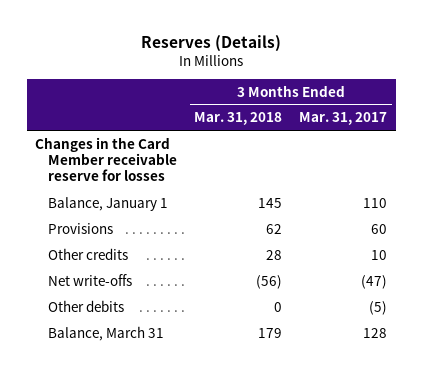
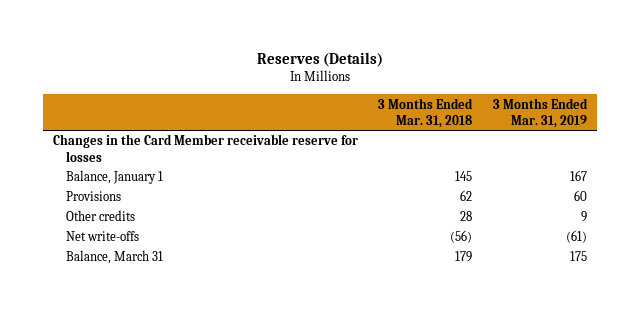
- | 3 Months Ended Mar. 31, 2018 | 3 Months Ended Mar. 31, 2017
+ | 3 Months Ended Mar. 31, 2018 | 3 Months Ended Mar. 31, 2019
- Other debits | 0 | (5)

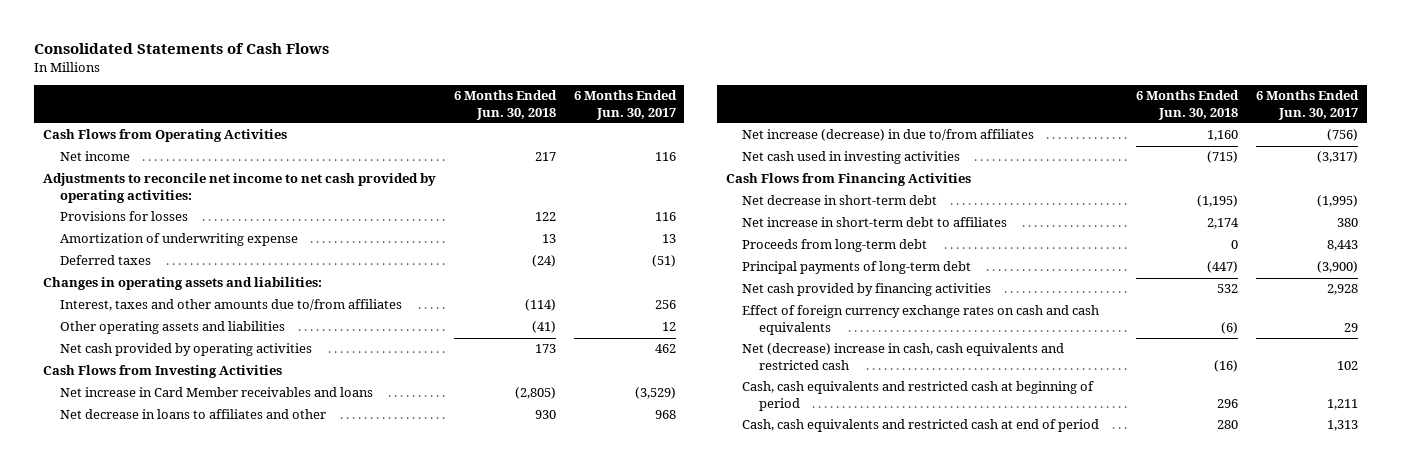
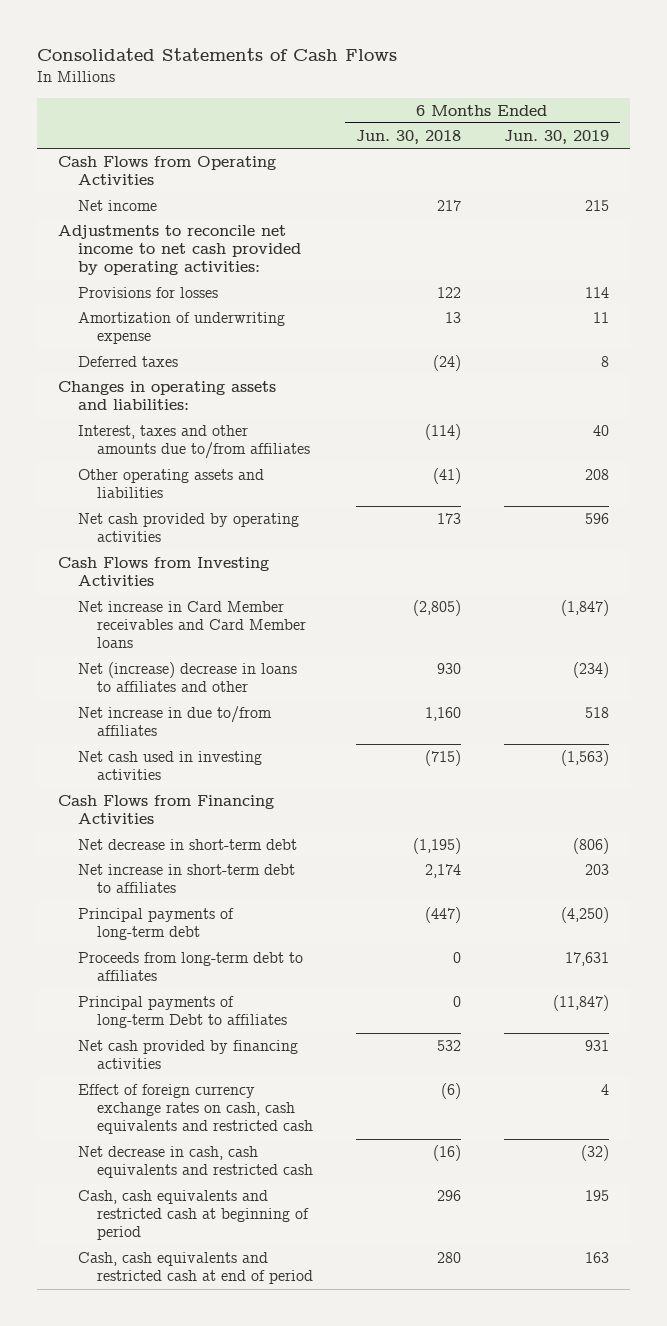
- | 6 Months Ended Jun. 30, 2018 | 6 Months Ended Jun. 30, 2017
+ | 6 Months Ended Jun. 30, 2018 | 6 Months Ended Jun. 30, 2019
- Net increase in Card Member receivables and loans | (2,805) | (3,529)
- Net decrease in loans to affiliates and other | 930 | 968
- Net increase (decrease) in due to/from affiliates | 1,160 | (756)
+ Net increase in Card Member receivables and Card Member loans | (2,805) | (1,847)
+ Net (increase) decrease in loans to affiliates and other | 930 | (234)
+ Net increase in due to/from affiliates | 1,160 | 518
- Proceeds from long-term debt | 0 | 8,443
+ Proceeds from long-term debt to affiliates | 0 | 17,631
+ Principal payments of long-term Debt to affiliates | 0 | (11,847)
- Effect of foreign currency exchange rates on cash and cash equivalents | (6) | 29
- Net (decrease) increase in cash, cash equivalents and restricted cash | (16) | 102
+ Effect of foreign currency exchange rates on cash, cash equivalents and restricted cash | (6) | 4
+ Net decrease in cash, cash equivalents and restricted cash | (16) | (32)

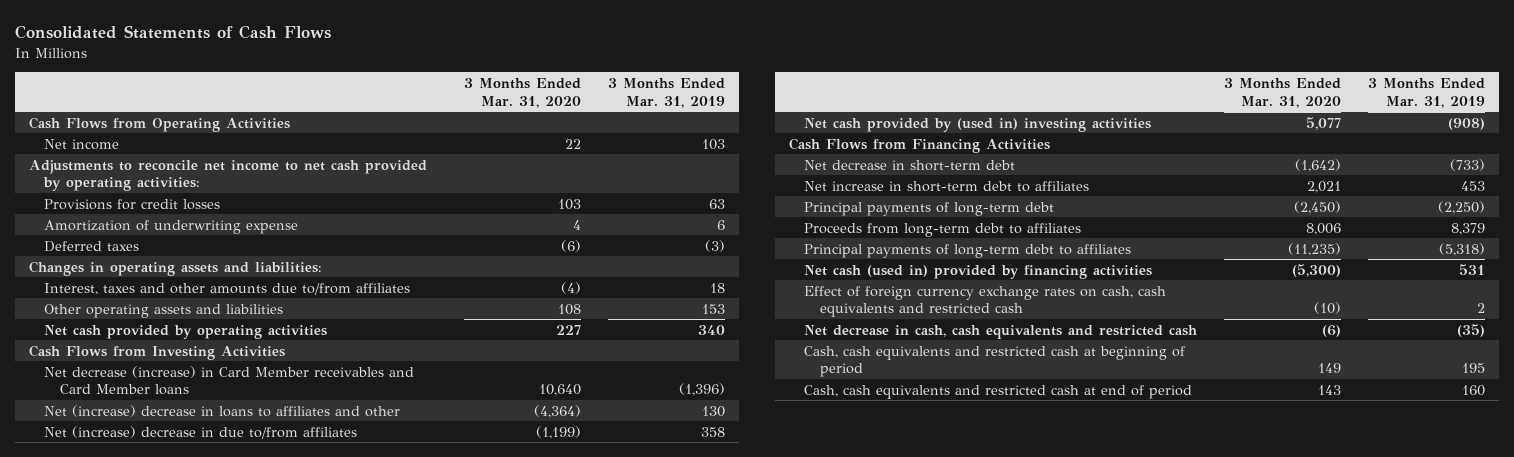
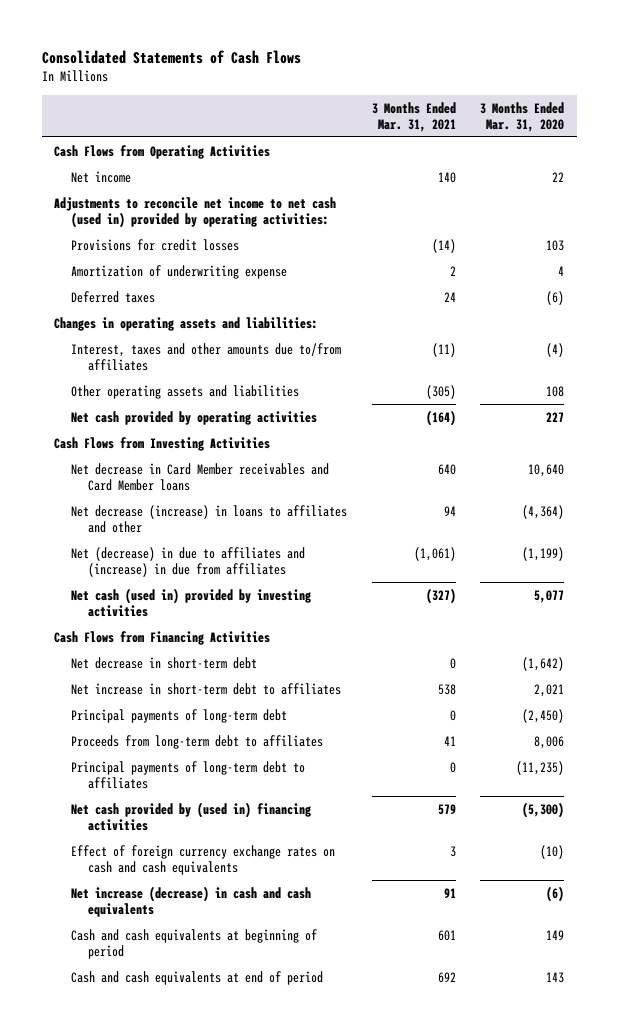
- | 3 Months Ended Mar. 31, 2020 | 3 Months Ended Mar. 31, 2019
+ | 3 Months Ended Mar. 31, 2021 | 3 Months Ended Mar. 31, 2020
- Adjustments to reconcile net income to net cash provided by operating activities:
+ Adjustments to reconcile net income to net cash (used in) provided by operating activities:
- Net decrease (increase) in Card Member receivables and Card Member loans | 10,640 | (1,396)
- Net (increase) decrease in loans to affiliates and other | (4,364) | 130
- Net (increase) decrease in due to/from affiliates | (1,199) | 358
- Net cash provided by (used in) investing activities | 5,077 | (908)
+ Net decrease in Card Member receivables and Card Member loans | 640 | 10,640
+ Net decrease (increase) in loans to affiliates and other | 94 | (4,364)
+ Net (decrease) in due to affiliates and (increase) in due from affiliates | (1,061) | (1,199)
+ Net cash (used in) provided by investing activities | (327) | 5,077
- Net cash (used in) provided by financing activities | (5,300) | 531
- Effect of foreign currency exchange rates on cash, cash equivalents and restricted cash | (10) | 2
- Net decrease in cash, cash equivalents and restricted cash | (6) | (35)
- Cash, cash equivalents and restricted cash at beginning of period | 149 | 195
- Cash, cash equivalents and restricted cash at end of period | 143 | 160
+ Net cash provided by (used in) financing activities | 579 | (5,300)
+ Effect of foreign currency exchange rates on cash and cash equivalents | 3 | (10)
+ Net increase (decrease) in cash and cash equivalents | 91 | (6)
+ Cash and cash equivalents at beginning of period | 601 | 149
+ Cash and cash equivalents at end of period | 692 | 143

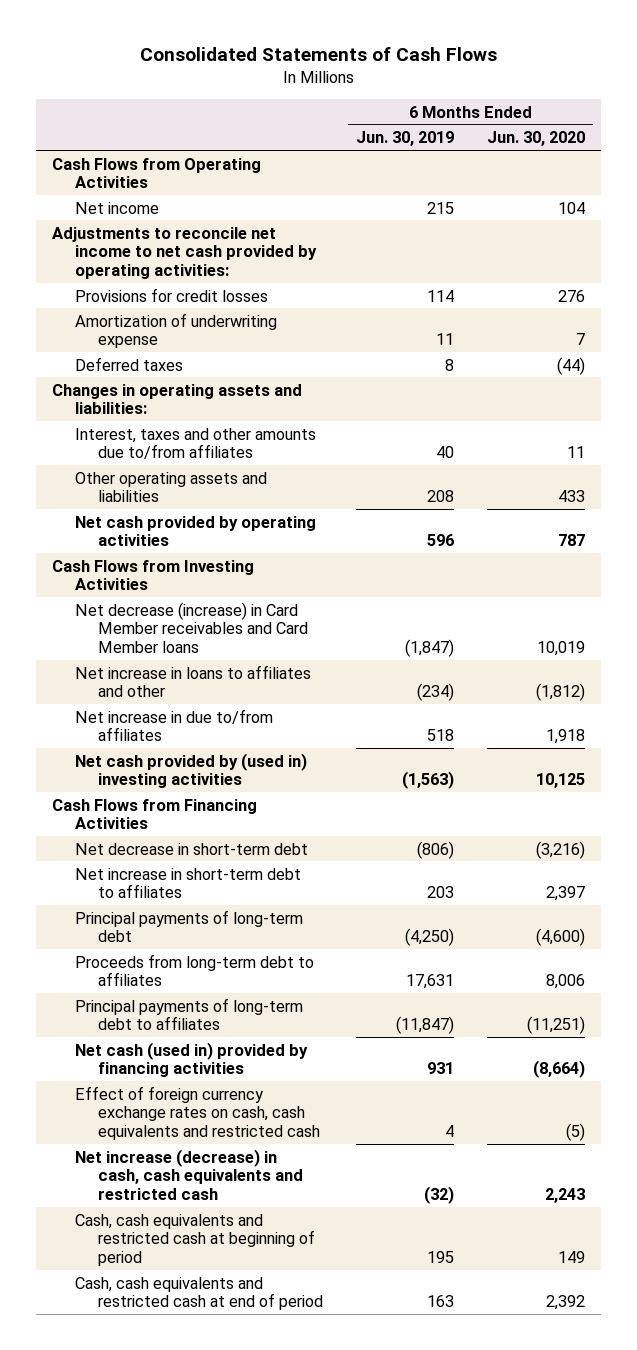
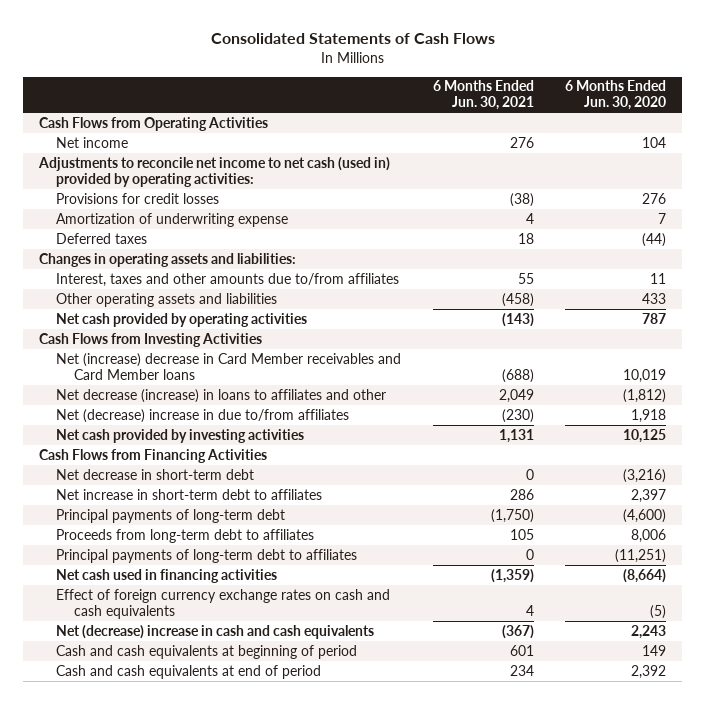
- | 6 Months Ended Jun. 30, 2019 | 6 Months Ended Jun. 30, 2020
+ | 6 Months Ended Jun. 30, 2021 | 6 Months Ended Jun. 30, 2020
- Adjustments to reconcile net income to net cash provided by operating activities:
+ Adjustments to reconcile net income to net cash (used in) provided by operating activities:
- Net decrease (increase) in Card Member receivables and Card Member loans | (1,847) | 10,019
- Net increase in loans to affiliates and other | (234) | (1,812)
- Net increase in due to/from affiliates | 518 | 1,918
- Net cash provided by (used in) investing activities | (1,563) | 10,125
+ Net (increase) decrease in Card Member receivables and Card Member loans | (688) | 10,019
+ Net decrease (increase) in loans to affiliates and other | 2,049 | (1,812)
+ Net (decrease) increase in due to/from affiliates | (230) | 1,918
+ Net cash provided by investing activities | 1,131 | 10,125
- Net cash (used in) provided by financing activities | 931 | (8,664)
- Effect of foreign currency exchange rates on cash, cash equivalents and restricted cash | 4 | (5)
- Net increase (decrease) in cash, cash equivalents and restricted cash | (32) | 2,243
- Cash, cash equivalents and restricted cash at beginning of period | 195 | 149
- Cash, cash equivalents and restricted cash at end of period | 163 | 2,392
+ Net cash used in financing activities | (1,359) | (8,664)
+ Effect of foreign currency exchange rates on cash and cash equivalents | 4 | (5)
+ Net (decrease) increase in cash and cash equivalents | (367) | 2,243
+ Cash and cash equivalents at beginning of period | 601 | 149
+ Cash and cash equivalents at end of period | 234 | 2,392

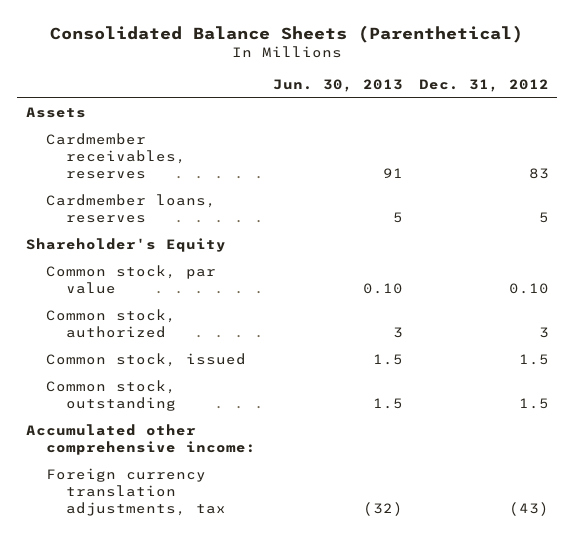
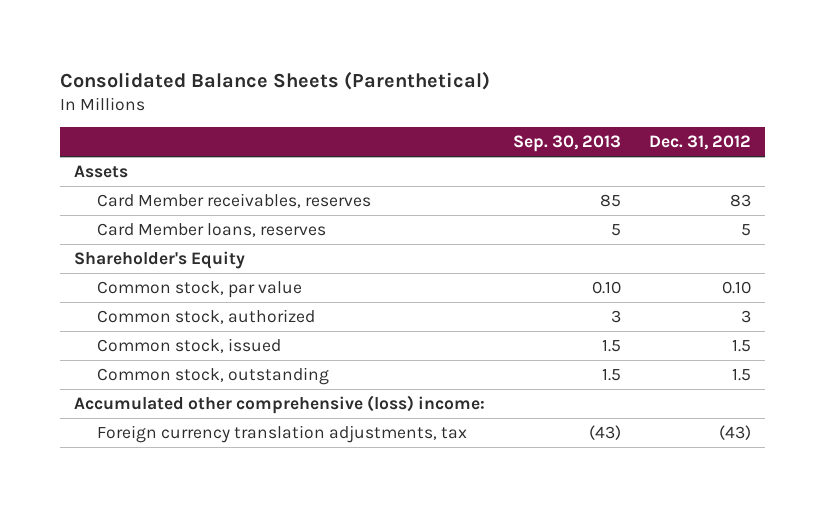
- | Jun. 30, 2013 | Dec. 31, 2012
+ | Sep. 30, 2013 | Dec. 31, 2012
- Cardmember receivables, reserves | 91 | 83
- Cardmember loans, reserves | 5 | 5
+ Card Member receivables, reserves | 85 | 83
+ Card Member loans, reserves | 5 | 5
- Accumulated other comprehensive income:
+ Accumulated other comprehensive (loss) income:

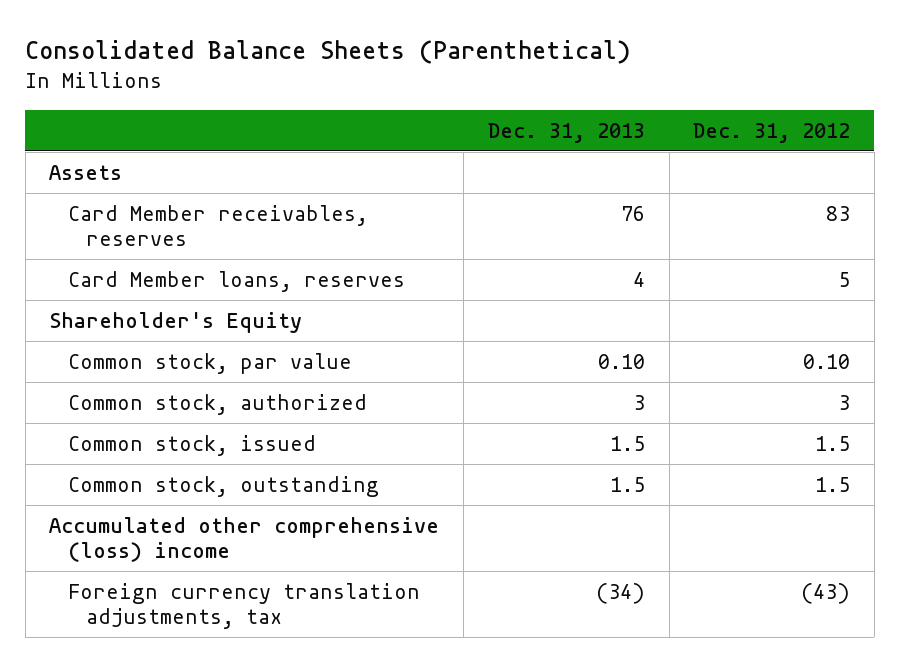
- | Sep. 30, 2013 | Dec. 31, 2012
+ | Dec. 31, 2013 | Dec. 31, 2012
- Accumulated other comprehensive (loss) income:
+ Accumulated other comprehensive (loss) income

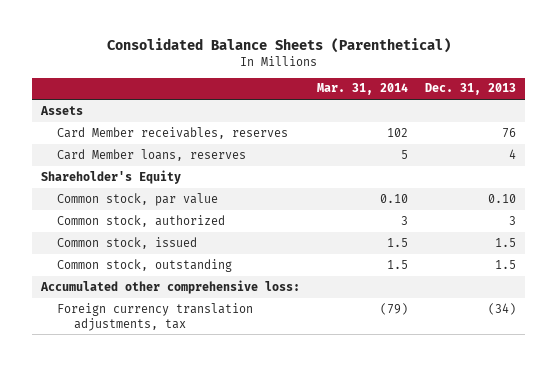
- | Dec. 31, 2013 | Dec. 31, 2012
+ | Mar. 31, 2014 | Dec. 31, 2013
- Accumulated other comprehensive (loss) income
+ Accumulated other comprehensive loss:

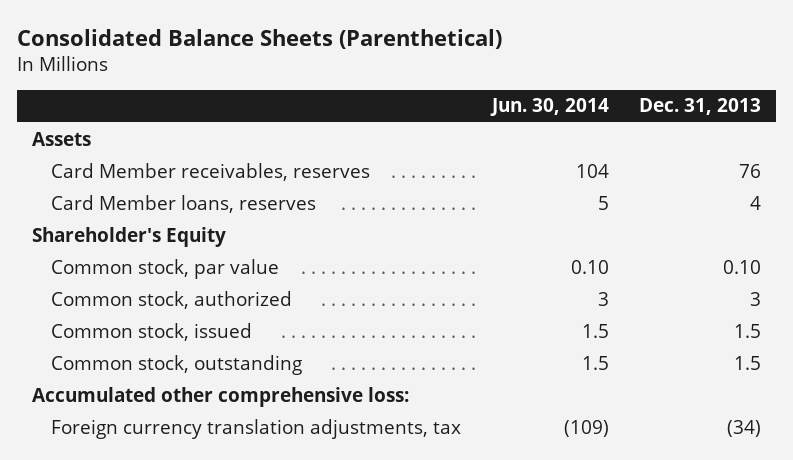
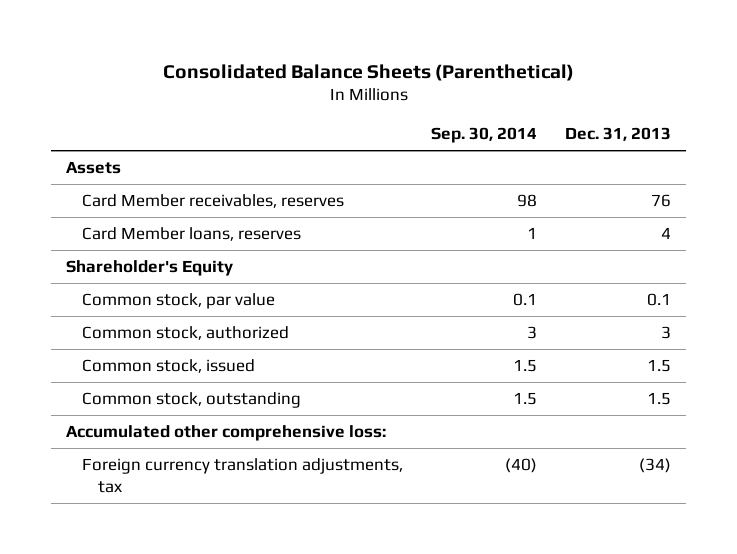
- | Jun. 30, 2014 | Dec. 31, 2013
+ | Sep. 30, 2014 | Dec. 31, 2013
- Common stock, par value | 0.10 | 0.10
+ Common stock, par value | 0.1 | 0.1

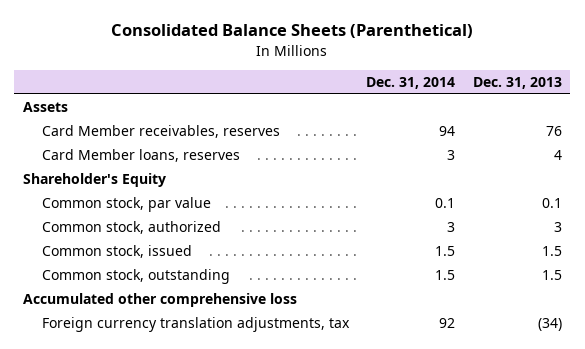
- | Sep. 30, 2014 | Dec. 31, 2013
+ | Dec. 31, 2014 | Dec. 31, 2013
- Accumulated other comprehensive loss:
+ Accumulated other comprehensive loss

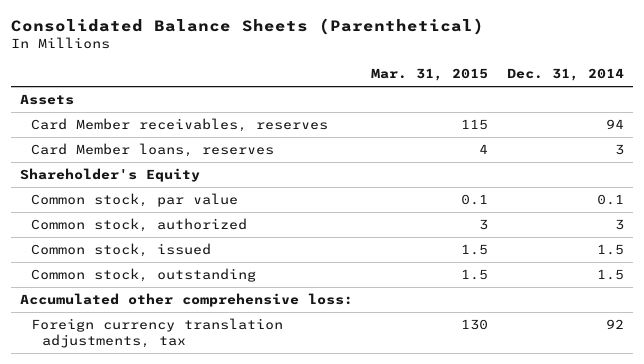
- | Dec. 31, 2014 | Dec. 31, 2013
+ | Mar. 31, 2015 | Dec. 31, 2014
- Accumulated other comprehensive loss
+ Accumulated other comprehensive loss:

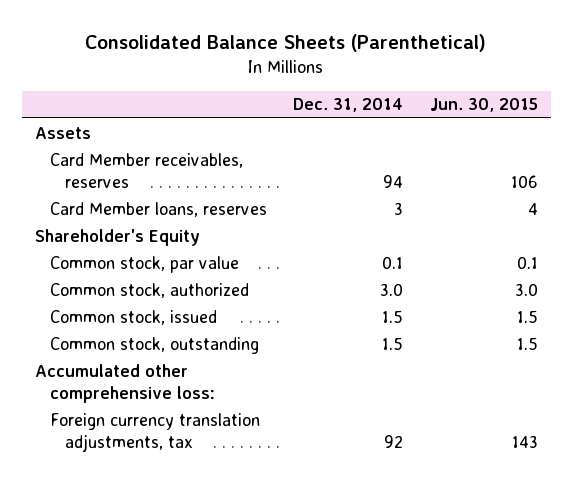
- | Mar. 31, 2015 | Dec. 31, 2014
+ | Dec. 31, 2014 | Jun. 30, 2015
- Common stock, authorized | 3 | 3
+ Common stock, authorized | 3.0 | 3.0

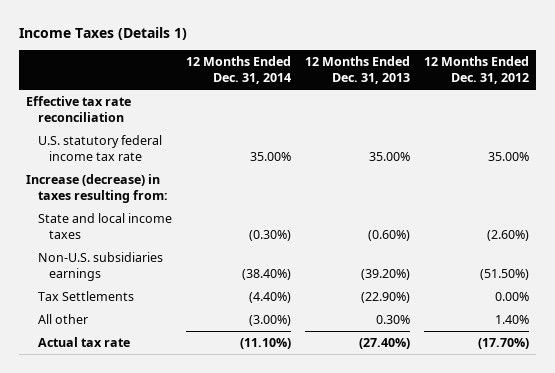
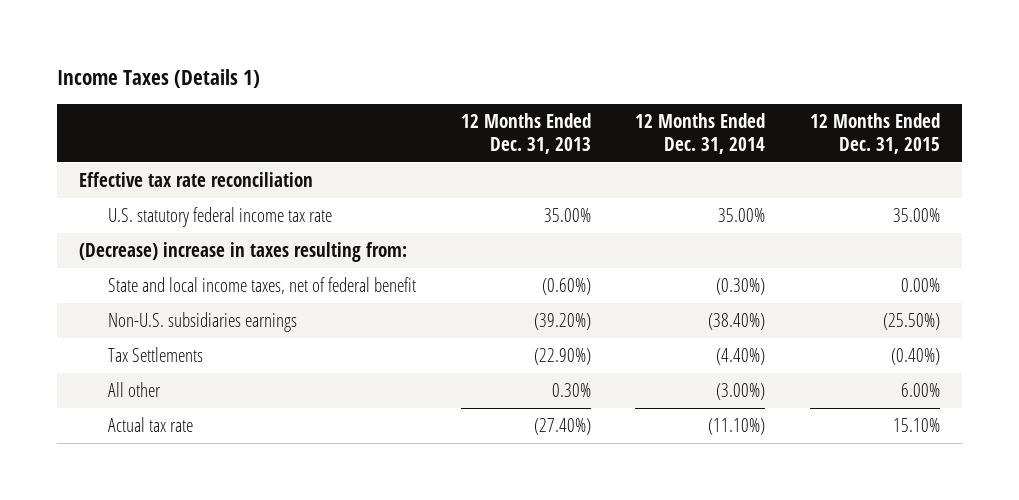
- | 12 Months Ended Dec. 31, 2014 | 12 Months Ended Dec. 31, 2013 | 12 Months Ended Dec. 31, 2012
+ | 12 Months Ended Dec. 31, 2013 | 12 Months Ended Dec. 31, 2014 | 12 Months Ended Dec. 31, 2015
- Increase (decrease) in taxes resulting from:
- State and local income taxes | (0.30%) | (0.60%) | (2.60%)
+ (Decrease) increase in taxes resulting from:
+ State and local income taxes, net of federal benefit | (0.60%) | (0.30%) | 0.00%

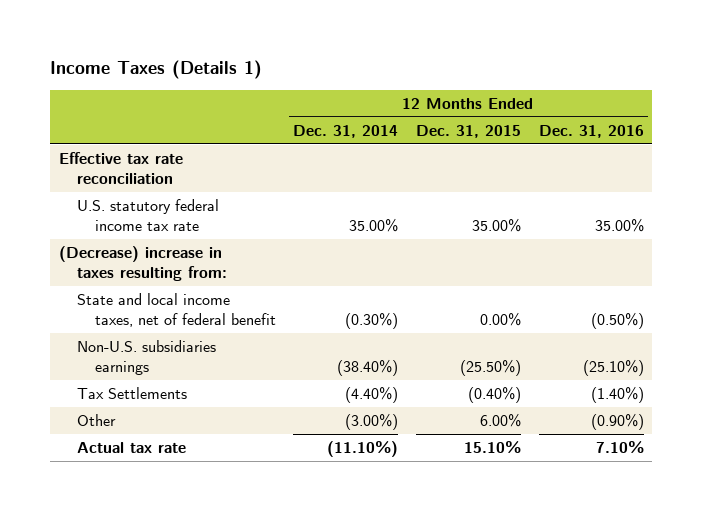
- | 12 Months Ended Dec. 31, 2013 | 12 Months Ended Dec. 31, 2014 | 12 Months Ended Dec. 31, 2015
+ | 12 Months Ended Dec. 31, 2014 | 12 Months Ended Dec. 31, 2015 | 12 Months Ended Dec. 31, 2016
- All other | 0.30% | (3.00%) | 6.00%
+ Other | (3.00%) | 6.00% | (0.90%)

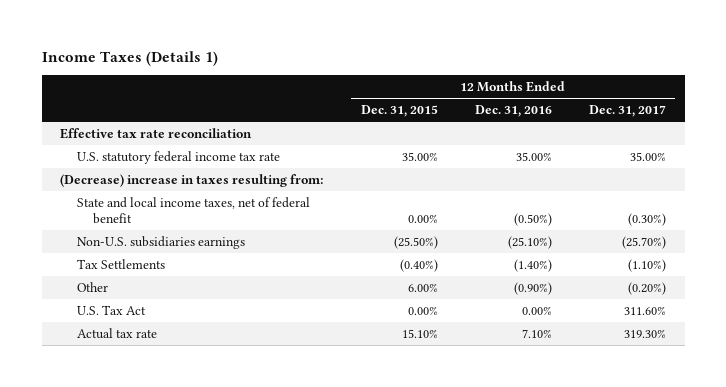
- | 12 Months Ended Dec. 31, 2014 | 12 Months Ended Dec. 31, 2015 | 12 Months Ended Dec. 31, 2016
+ | 12 Months Ended Dec. 31, 2015 | 12 Months Ended Dec. 31, 2016 | 12 Months Ended Dec. 31, 2017
+ U.S. Tax Act | 0.00% | 0.00% | 311.60%

